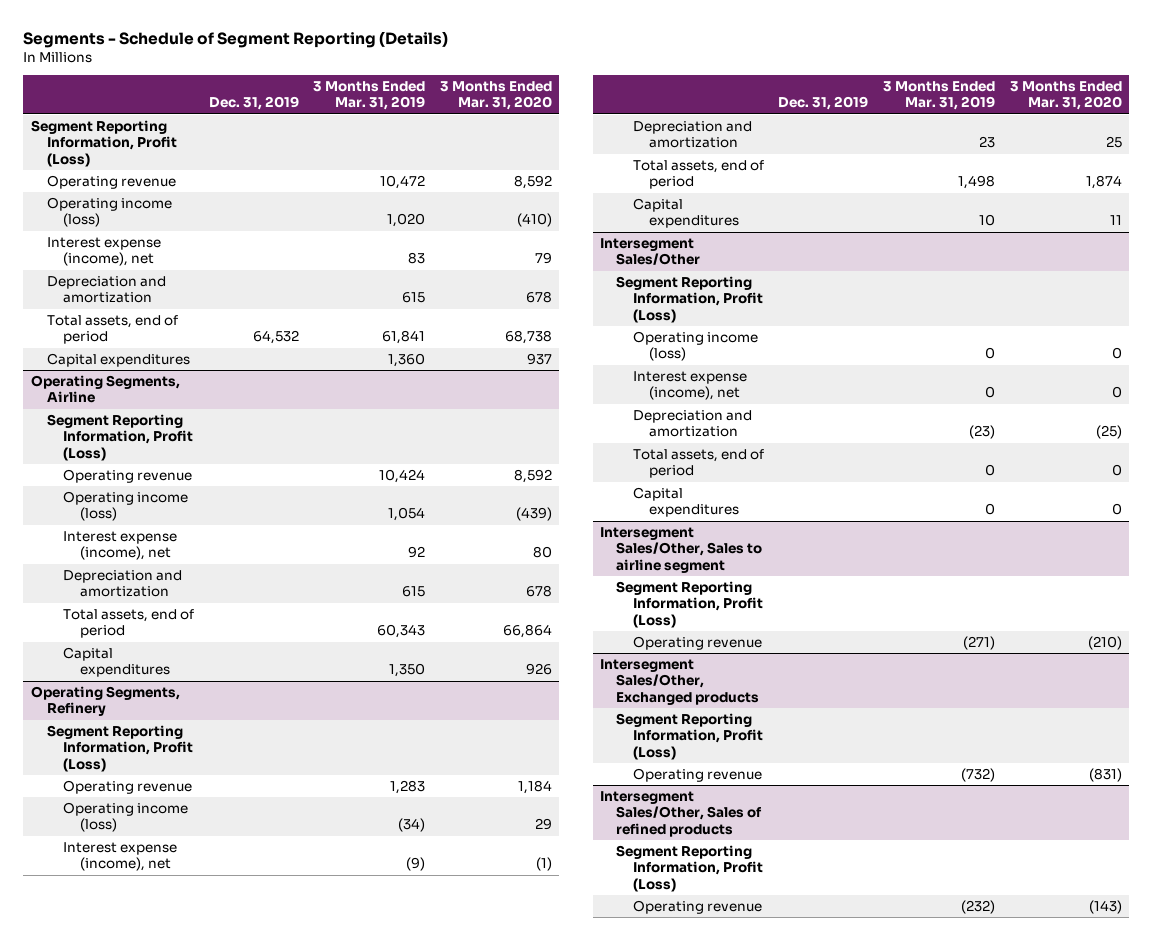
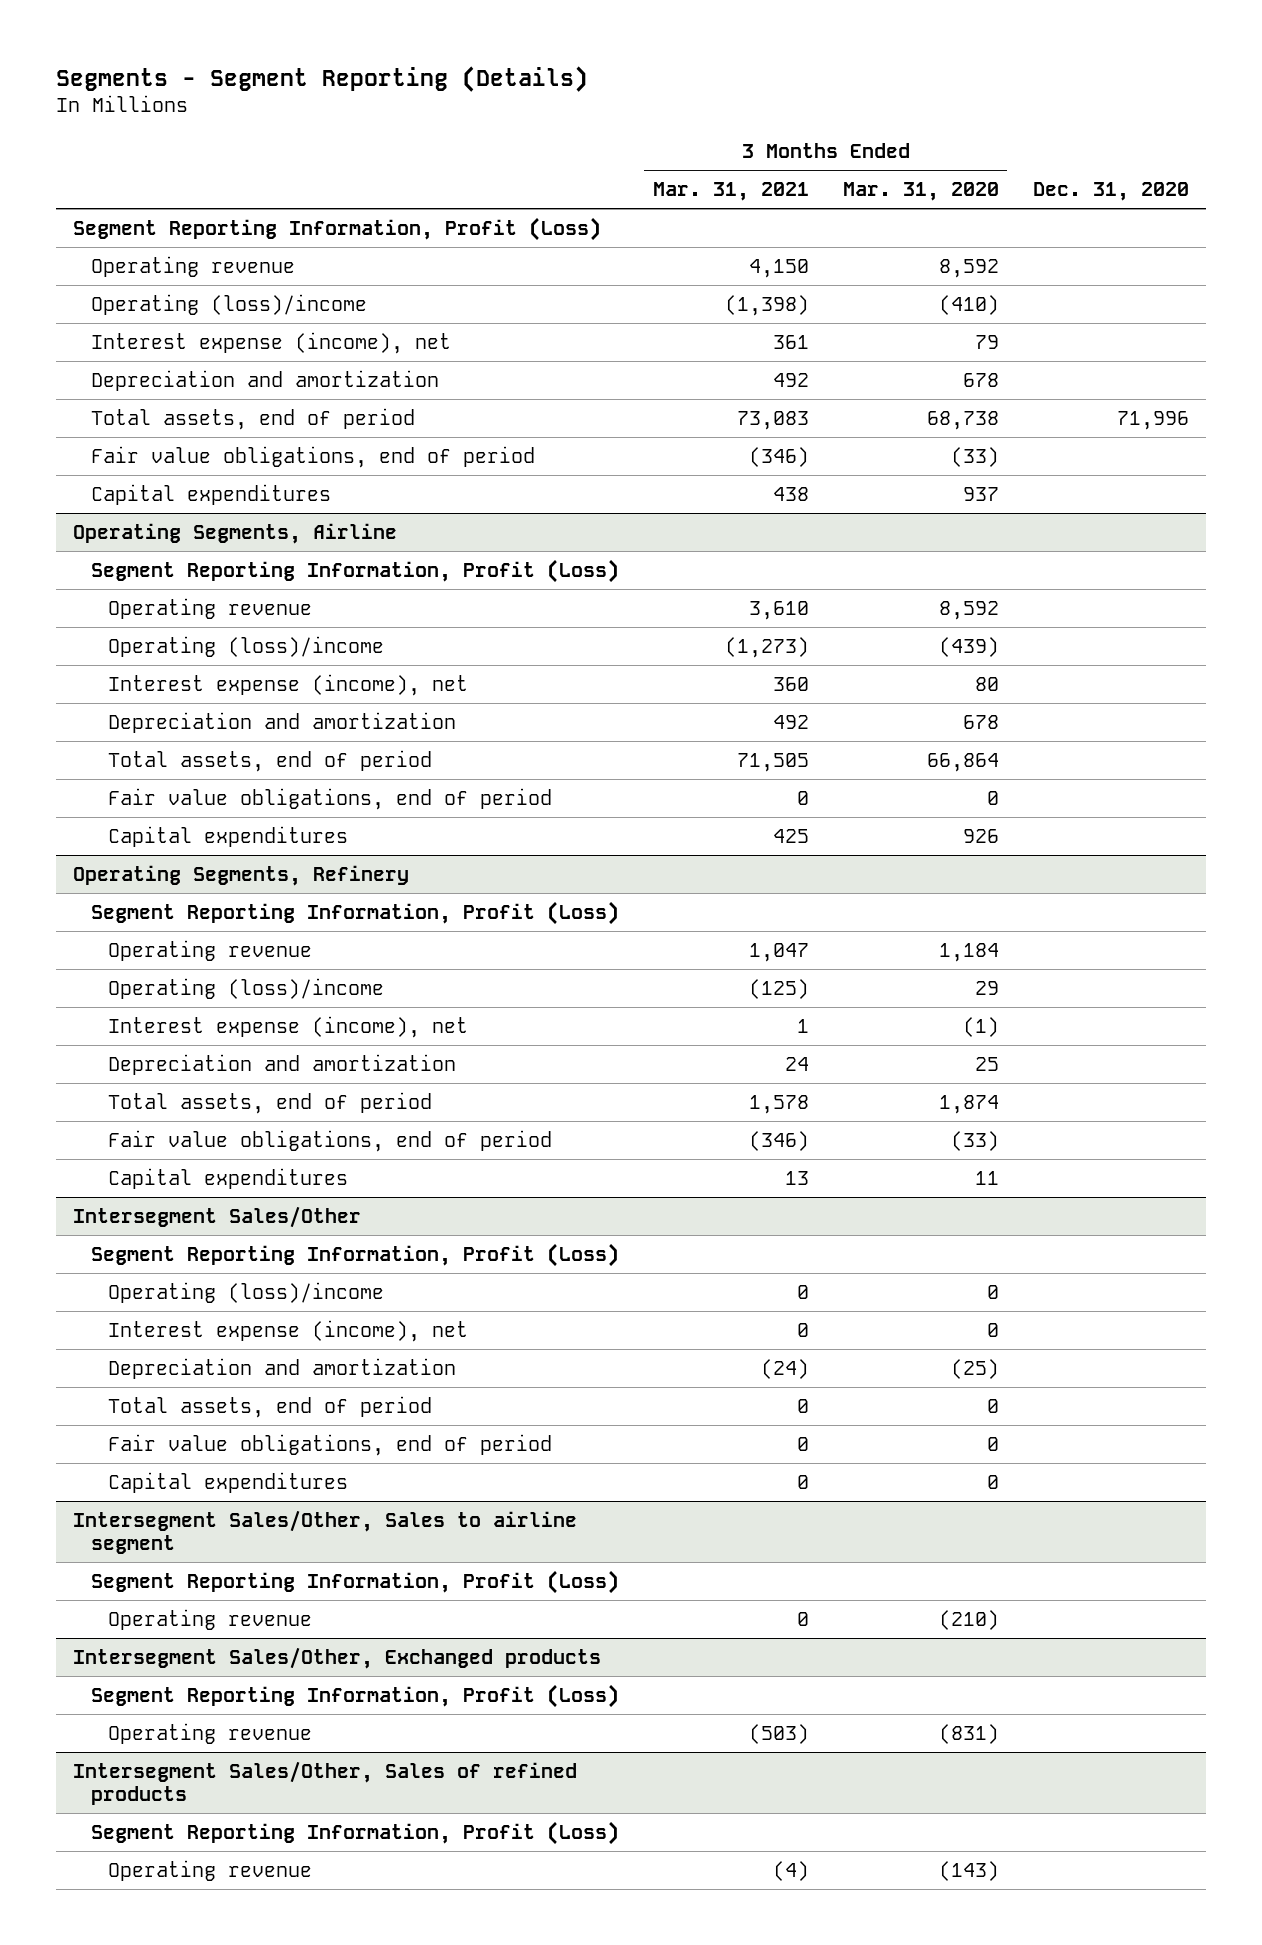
- Segments - Schedule of Segment Reporting (Details)
+ Segments - Segment Reporting (Details)
- | Dec. 31, 2019 | 3 Months Ended Mar. 31, 2019 | 3 Months Ended Mar. 31, 2020
+ | 3 Months Ended Mar. 31, 2021 | 3 Months Ended Mar. 31, 2020 | Dec. 31, 2020
- Operating income (loss) | | 1,020 | (410)
+ Operating (loss)/income | (1,398) | (410) |
+ Fair value obligations, end of period | (346) | (33) |
@ Operating Segments, Airline
- Operating income (loss) | | 1,054 | (439)
+ Operating (loss)/income | (1,273) | (439) |
+ Fair value obligations, end of period | 0 | 0 |
@ Operating Segments, Refinery
- Operating income (loss) | | (34) | 29
+ Operating (loss)/income | (125) | 29 |
+ Fair value obligations, end of period | (346) | (33) |
@ Intersegment Sales/Other
- Operating income (loss) | | 0 | 0
+ Operating (loss)/income | 0 | 0 |
+ Fair value obligations, end of period | 0 | 0 |

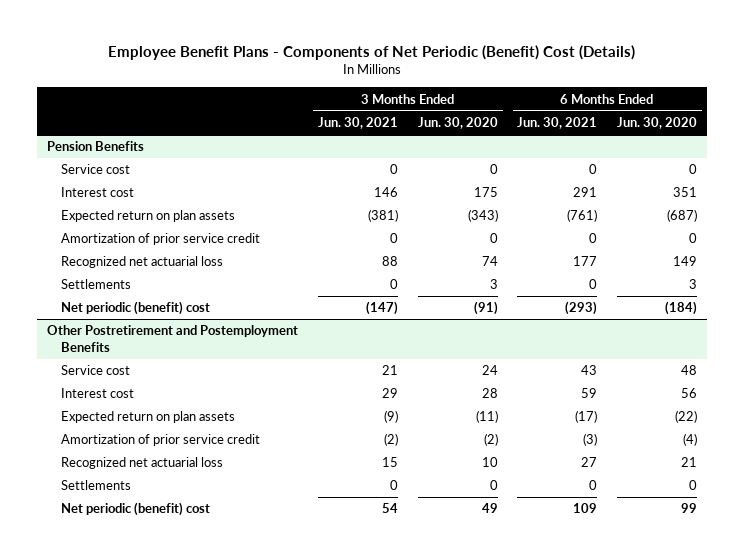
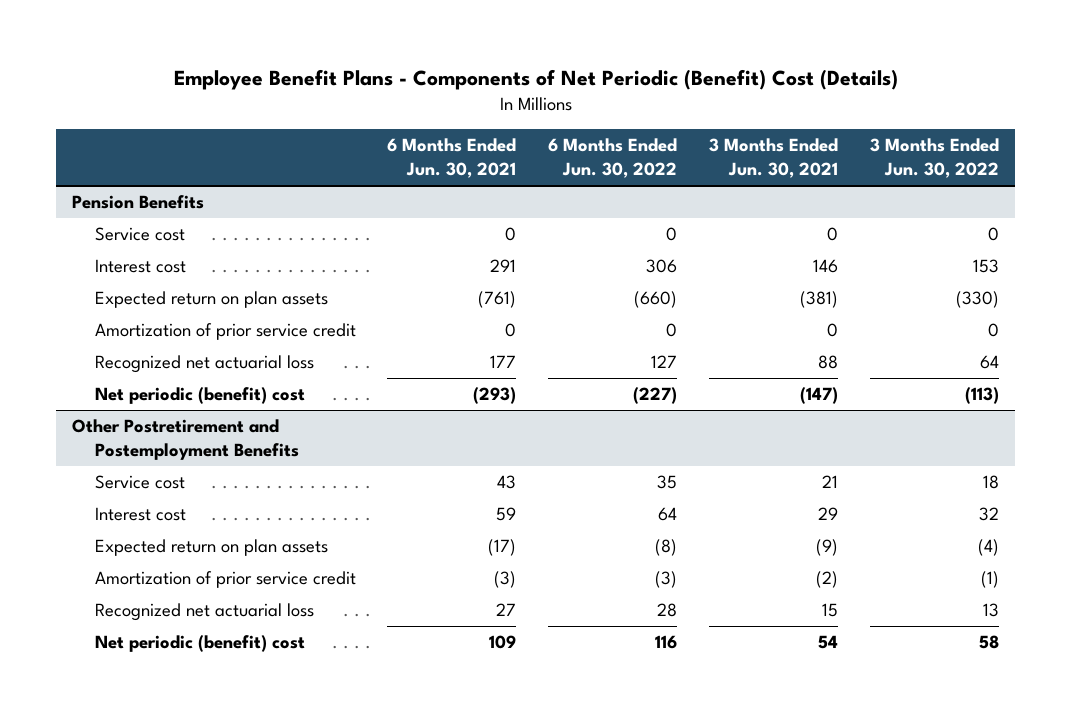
- | 3 Months Ended Jun. 30, 2021 | 3 Months Ended Jun. 30, 2020 | 6 Months Ended Jun. 30, 2021 | 6 Months Ended Jun. 30, 2020
+ | 6 Months Ended Jun. 30, 2021 | 6 Months Ended Jun. 30, 2022 | 3 Months Ended Jun. 30, 2021 | 3 Months Ended Jun. 30, 2022
@ Pension Benefits
- Settlements | 0 | 3 | 0 | 3
@ Other Postretirement and Postemployment Benefits
- Settlements | 0 | 0 | 0 | 0

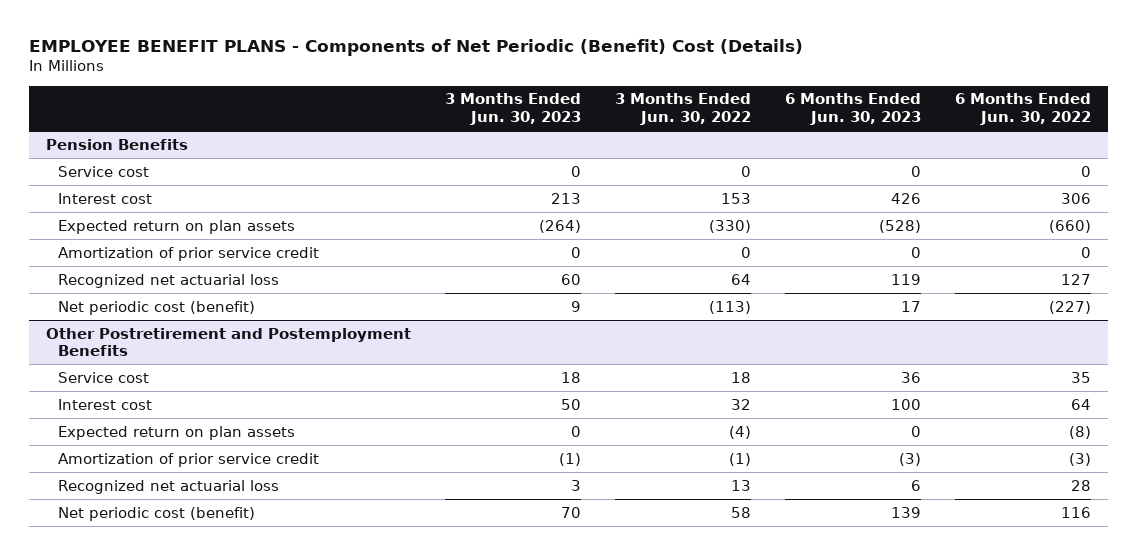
- Employee Benefit Plans - Components of Net Periodic (Benefit) Cost (Details)
+ EMPLOYEE BENEFIT PLANS - Components of Net Periodic (Benefit) Cost (Details)
- | 6 Months Ended Jun. 30, 2021 | 6 Months Ended Jun. 30, 2022 | 3 Months Ended Jun. 30, 2021 | 3 Months Ended Jun. 30, 2022
+ | 3 Months Ended Jun. 30, 2023 | 3 Months Ended Jun. 30, 2022 | 6 Months Ended Jun. 30, 2023 | 6 Months Ended Jun. 30, 2022
@ Pension Benefits
- Net periodic (benefit) cost | (293) | (227) | (147) | (113)
+ Net periodic cost (benefit) | 9 | (113) | 17 | (227)
@ Other Postretirement and Postemployment Benefits
- Net periodic (benefit) cost | 109 | 116 | 54 | 58
+ Net periodic cost (benefit) | 70 | 58 | 139 | 116

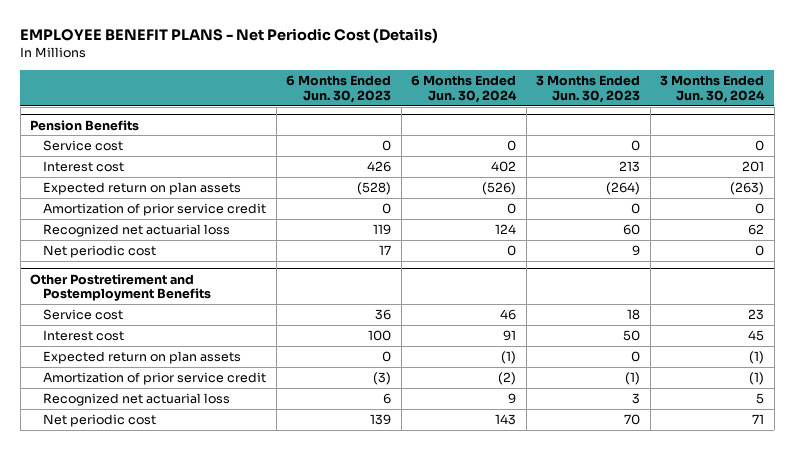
- EMPLOYEE BENEFIT PLANS - Components of Net Periodic (Benefit) Cost (Details)
+ EMPLOYEE BENEFIT PLANS - Net Periodic Cost (Details)
- | 3 Months Ended Jun. 30, 2023 | 3 Months Ended Jun. 30, 2022 | 6 Months Ended Jun. 30, 2023 | 6 Months Ended Jun. 30, 2022
+ | 6 Months Ended Jun. 30, 2023 | 6 Months Ended Jun. 30, 2024 | 3 Months Ended Jun. 30, 2023 | 3 Months Ended Jun. 30, 2024
@ Pension Benefits
- Net periodic cost (benefit) | 9 | (113) | 17 | (227)
+ Net periodic cost | 17 | 0 | 9 | 0
@ Other Postretirement and Postemployment Benefits
- Net periodic cost (benefit) | 70 | 58 | 139 | 116
+ Net periodic cost | 139 | 143 | 70 | 71

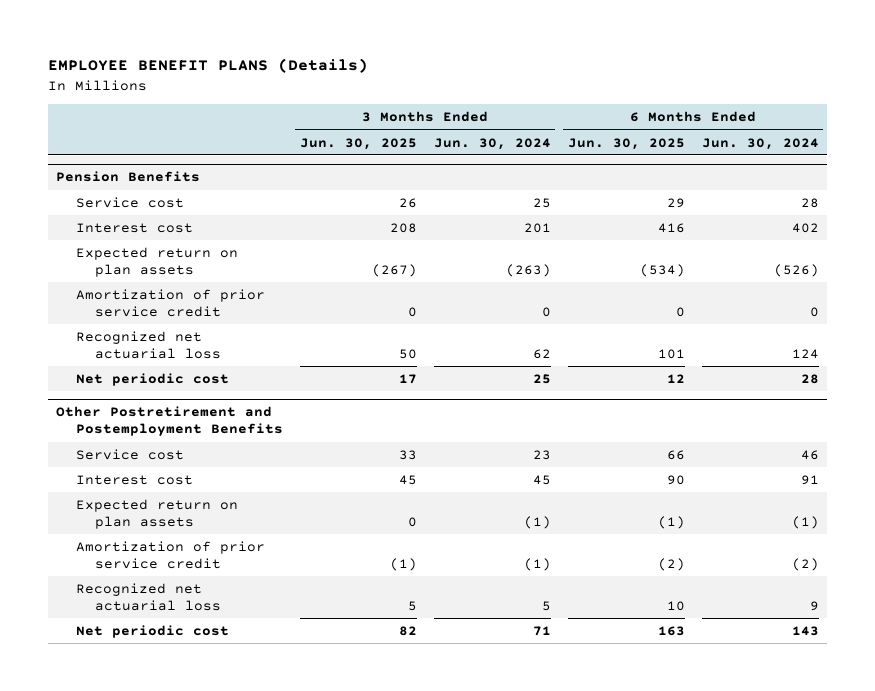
- EMPLOYEE BENEFIT PLANS - Net Periodic Cost (Details)
+ EMPLOYEE BENEFIT PLANS (Details)
- | 6 Months Ended Jun. 30, 2023 | 6 Months Ended Jun. 30, 2024 | 3 Months Ended Jun. 30, 2023 | 3 Months Ended Jun. 30, 2024
+ | 3 Months Ended Jun. 30, 2025 | 3 Months Ended Jun. 30, 2024 | 6 Months Ended Jun. 30, 2025 | 6 Months Ended Jun. 30, 2024
@ Pension Benefits
- Service cost | 0 | 0 | 0 | 0
+ Service cost | 26 | 25 | 29 | 28
- Net periodic cost | 17 | 0 | 9 | 0
+ Net periodic cost | 17 | 25 | 12 | 28

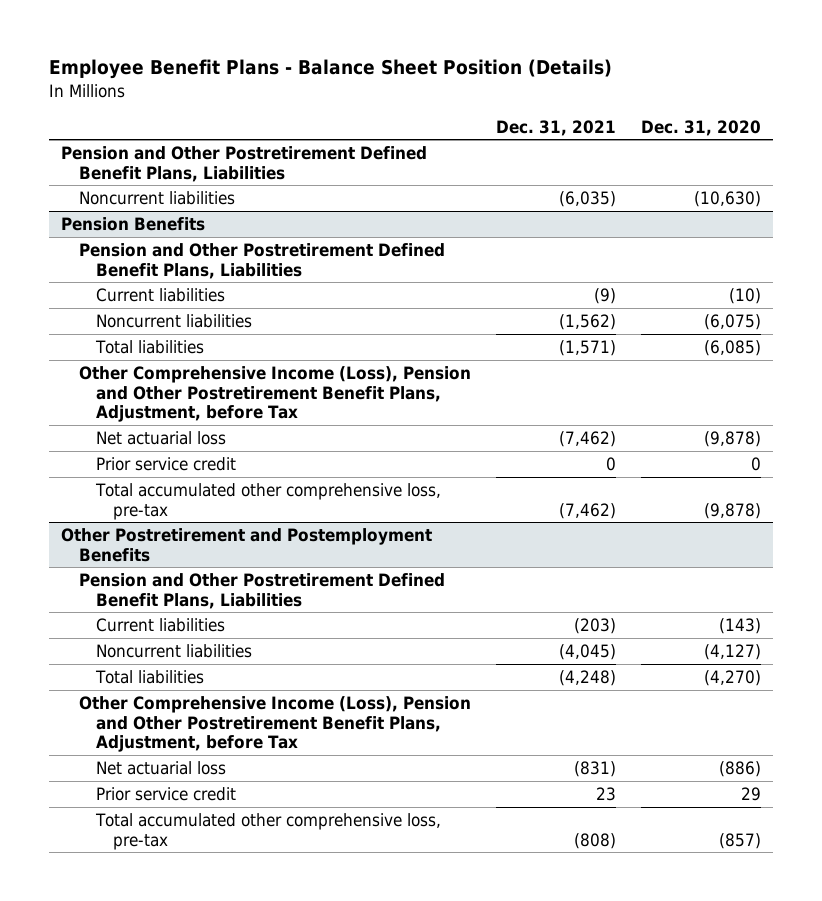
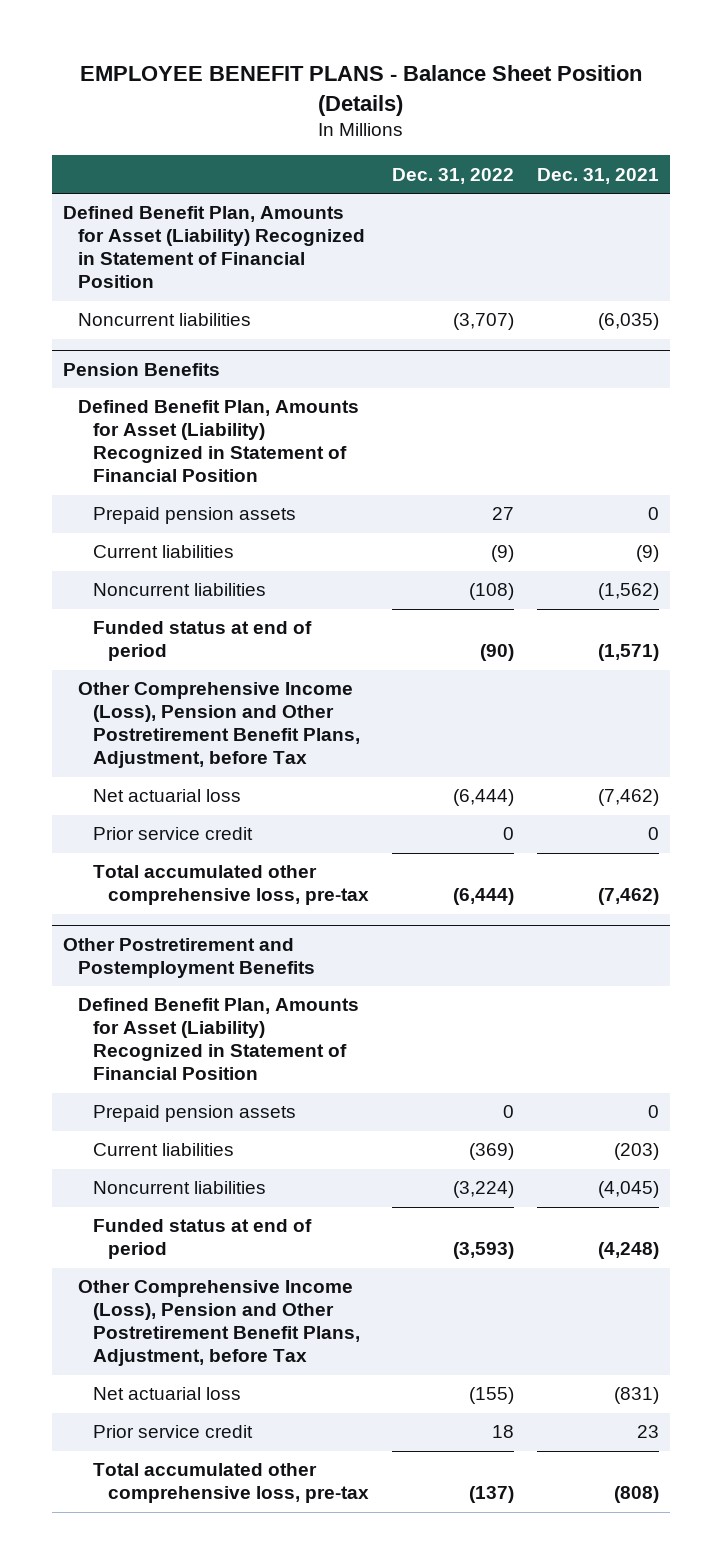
- Employee Benefit Plans - Balance Sheet Position (Details)
+ EMPLOYEE BENEFIT PLANS - Balance Sheet Position (Details)
- | Dec. 31, 2021 | Dec. 31, 2020
+ | Dec. 31, 2022 | Dec. 31, 2021
- Pension and Other Postretirement Defined Benefit Plans, Liabilities
+ Defined Benefit Plan, Amounts for Asset (Liability) Recognized in Statement of Financial Position
@ Pension Benefits
- Pension and Other Postretirement Defined Benefit Plans, Liabilities
+ Defined Benefit Plan, Amounts for Asset (Liability) Recognized in Statement of Financial Position
+ Prepaid pension assets | 27 | 0
- Total liabilities | (1,571) | (6,085)
+ Funded status at end of period | (90) | (1,571)
@ Other Postretirement and Postemployment Benefits
- Pension and Other Postretirement Defined Benefit Plans, Liabilities
+ Defined Benefit Plan, Amounts for Asset (Liability) Recognized in Statement of Financial Position
+ Prepaid pension assets | 0 | 0
- Total liabilities | (4,248) | (4,270)
+ Funded status at end of period | (3,593) | (4,248)

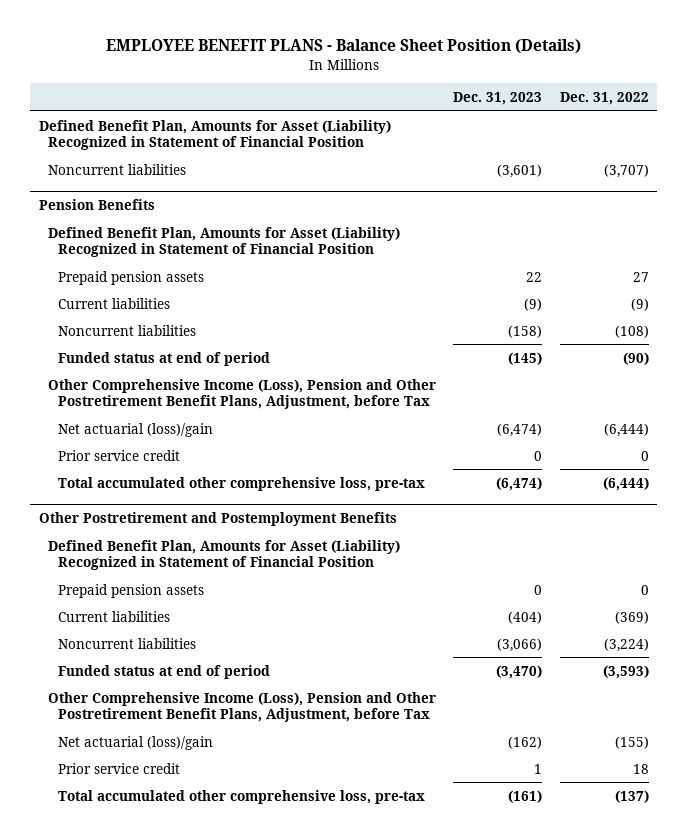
- | Dec. 31, 2022 | Dec. 31, 2021
+ | Dec. 31, 2023 | Dec. 31, 2022
@ Pension Benefits
- Net actuarial loss | (6,444) | (7,462)
+ Net actuarial (loss)/gain | (6,474) | (6,444)
@ Other Postretirement and Postemployment Benefits
- Net actuarial loss | (155) | (831)
+ Net actuarial (loss)/gain | (162) | (155)

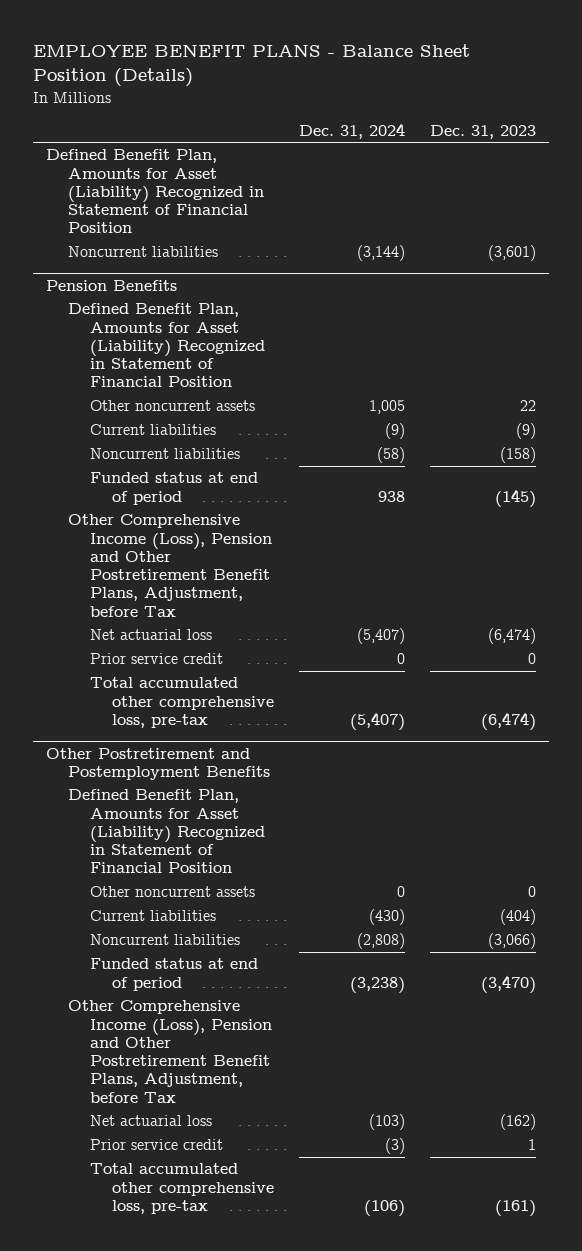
- | Dec. 31, 2023 | Dec. 31, 2022
+ | Dec. 31, 2024 | Dec. 31, 2023
@ Pension Benefits
- Prepaid pension assets | 22 | 27
+ Other noncurrent assets | 1,005 | 22
- Net actuarial (loss)/gain | (6,474) | (6,444)
+ Net actuarial loss | (5,407) | (6,474)
@ Other Postretirement and Postemployment Benefits
- Prepaid pension assets | 0 | 0
+ Other noncurrent assets | 0 | 0
- Net actuarial (loss)/gain | (162) | (155)
+ Net actuarial loss | (103) | (162)

